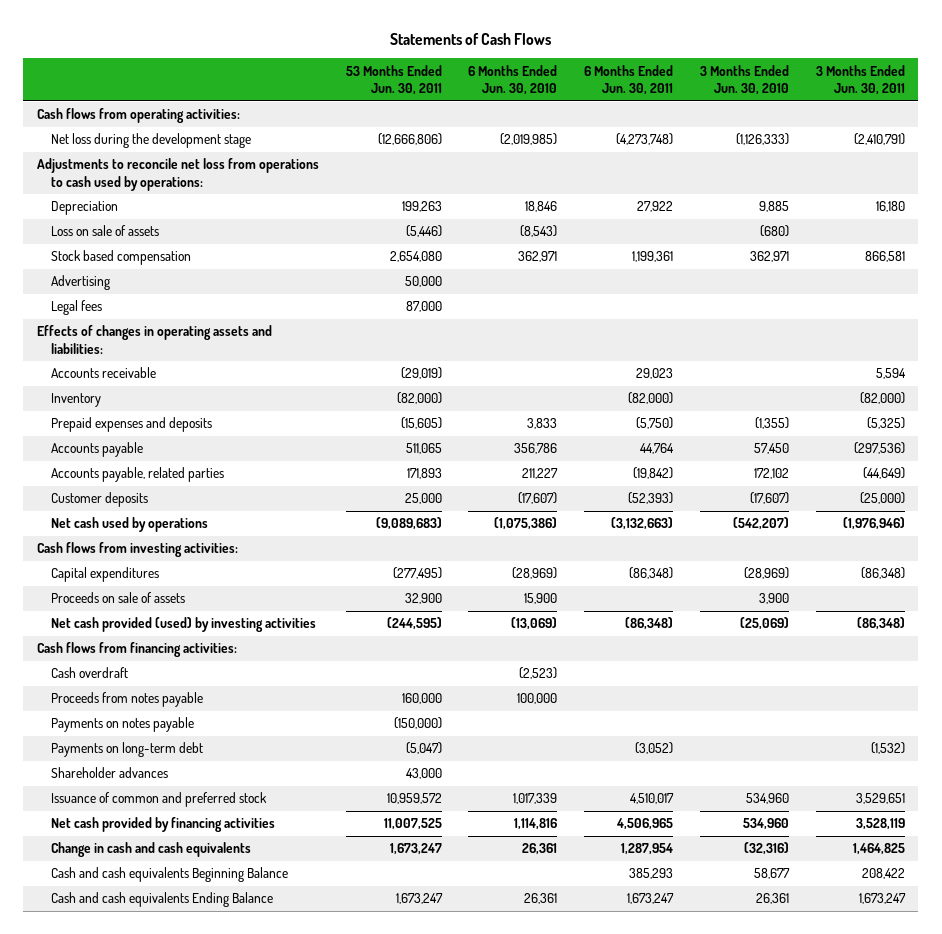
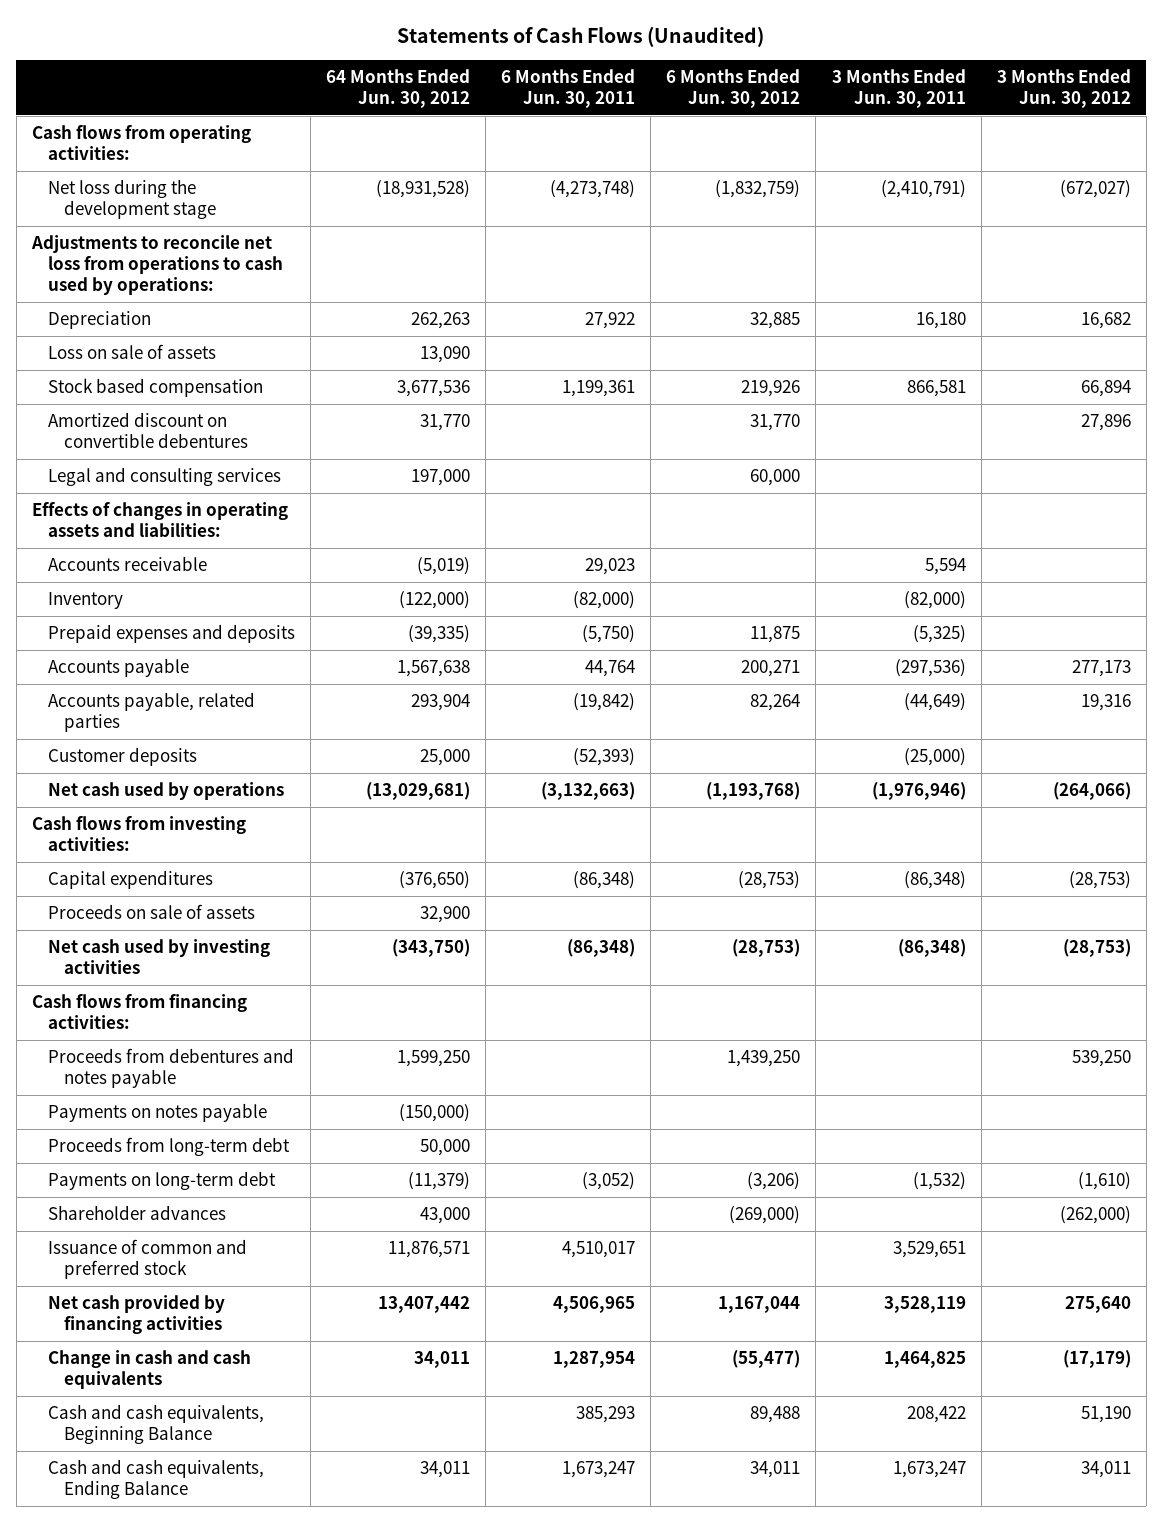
- Statements of Cash Flows
+ Statements of Cash Flows (Unaudited)
- | 53 Months Ended Jun. 30, 2011 | 6 Months Ended Jun. 30, 2010 | 6 Months Ended Jun. 30, 2011 | 3 Months Ended Jun. 30, 2010 | 3 Months Ended Jun. 30, 2011
+ | 64 Months Ended Jun. 30, 2012 | 6 Months Ended Jun. 30, 2011 | 6 Months Ended Jun. 30, 2012 | 3 Months Ended Jun. 30, 2011 | 3 Months Ended Jun. 30, 2012
- Advertising | 50,000 | | | |
- Legal fees | 87,000 | | | |
+ Amortized discount on convertible debentures | 31,770 | | 31,770 | | 27,896
+ Legal and consulting services | 197,000 | | 60,000 | |
- Net cash provided (used) by investing activities | (244,595) | (13,069) | (86,348) | (25,069) | (86,348)
+ Net cash used by investing activities | (343,750) | (86,348) | (28,753) | (86,348) | (28,753)
- Cash overdraft | | (2,523) | | |
- Proceeds from notes payable | 160,000 | 100,000 | | |
+ Proceeds from debentures and notes payable | 1,599,250 | | 1,439,250 | | 539,250
+ Proceeds from long-term debt | 50,000 | | | |
- Cash and cash equivalents Beginning Balance | | | 385,293 | 58,677 | 208,422
- Cash and cash equivalents Ending Balance | 1,673,247 | 26,361 | 1,673,247 | 26,361 | 1,673,247
+ Cash and cash equivalents, Beginning Balance | | 385,293 | 89,488 | 208,422 | 51,190
+ Cash and cash equivalents, Ending Balance | 34,011 | 1,673,247 | 34,011 | 1,673,247 | 34,011

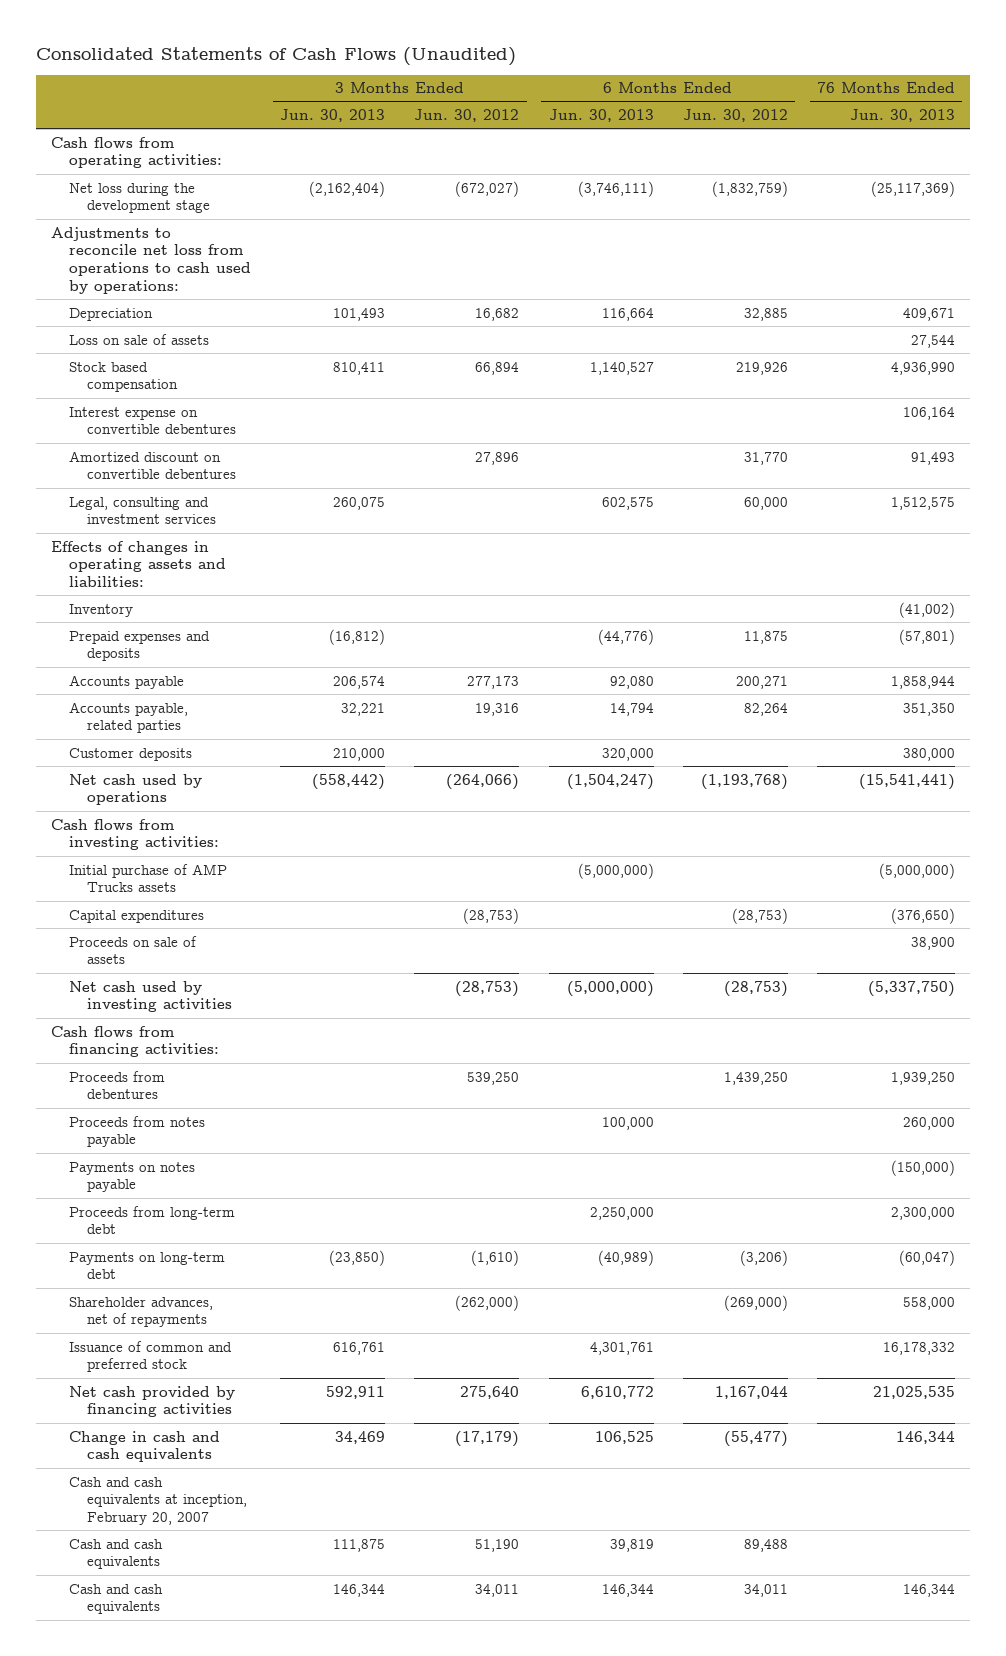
- Statements of Cash Flows (Unaudited)
+ Consolidated Statements of Cash Flows (Unaudited)
- | 64 Months Ended Jun. 30, 2012 | 6 Months Ended Jun. 30, 2011 | 6 Months Ended Jun. 30, 2012 | 3 Months Ended Jun. 30, 2011 | 3 Months Ended Jun. 30, 2012
+ | 3 Months Ended Jun. 30, 2013 | 3 Months Ended Jun. 30, 2012 | 6 Months Ended Jun. 30, 2013 | 6 Months Ended Jun. 30, 2012 | 76 Months Ended Jun. 30, 2013
+ Interest expense on convertible debentures | | | | | 106,164
- Legal and consulting services | 197,000 | | 60,000 | |
+ Legal, consulting and investment services | 260,075 | | 602,575 | 60,000 | 1,512,575
- Accounts receivable | (5,019) | 29,023 | | 5,594 |
+ Initial purchase of AMP Trucks assets | | | (5,000,000) | | (5,000,000)
- Proceeds from debentures and notes payable | 1,599,250 | | 1,439,250 | | 539,250
+ Proceeds from debentures | | 539,250 | | 1,439,250 | 1,939,250
+ Proceeds from notes payable | | | 100,000 | | 260,000
- Shareholder advances | 43,000 | | (269,000) | | (262,000)
+ Shareholder advances, net of repayments | | (262,000) | | (269,000) | 558,000
- Cash and cash equivalents, Beginning Balance | | 385,293 | 89,488 | 208,422 | 51,190
- Cash and cash equivalents, Ending Balance | 34,011 | 1,673,247 | 34,011 | 1,673,247 | 34,011
+ Cash and cash equivalents at inception, February 20, 2007
+ Cash and cash equivalents | 111,875 | 51,190 | 39,819 | 89,488 |
+ Cash and cash equivalents | 146,344 | 34,011 | 146,344 | 34,011 | 146,344

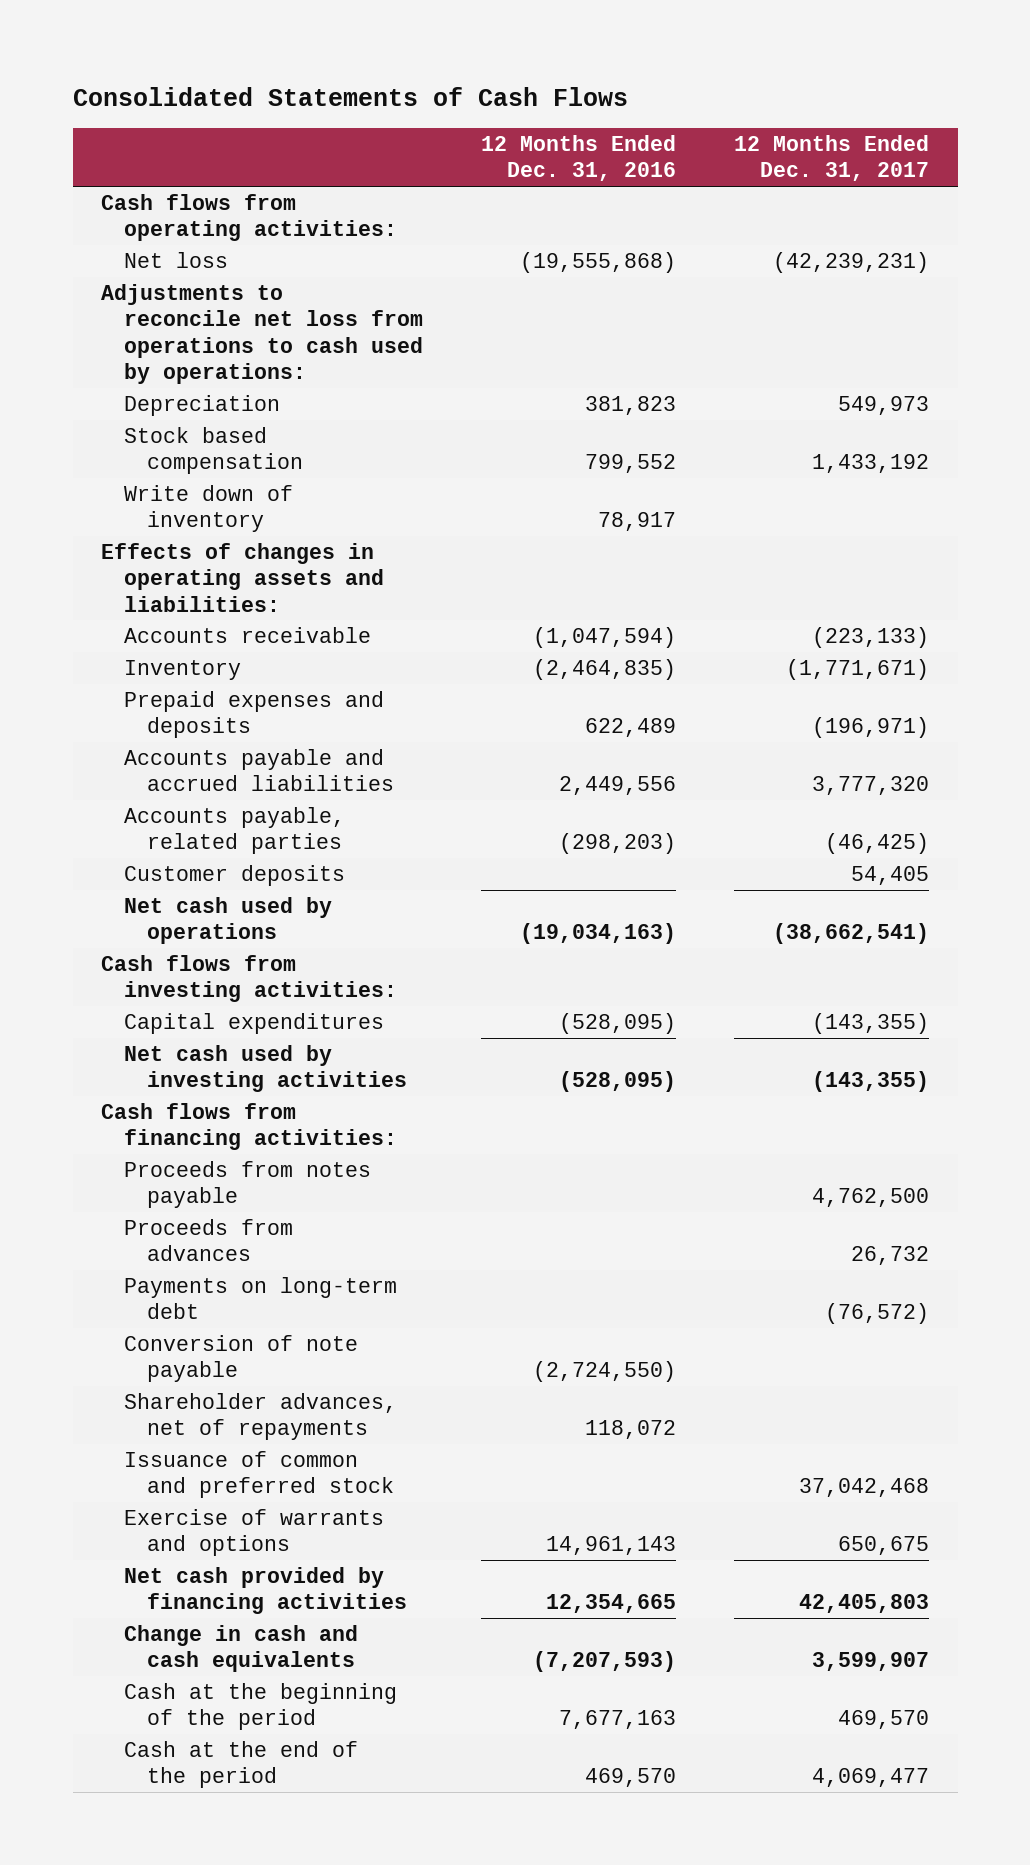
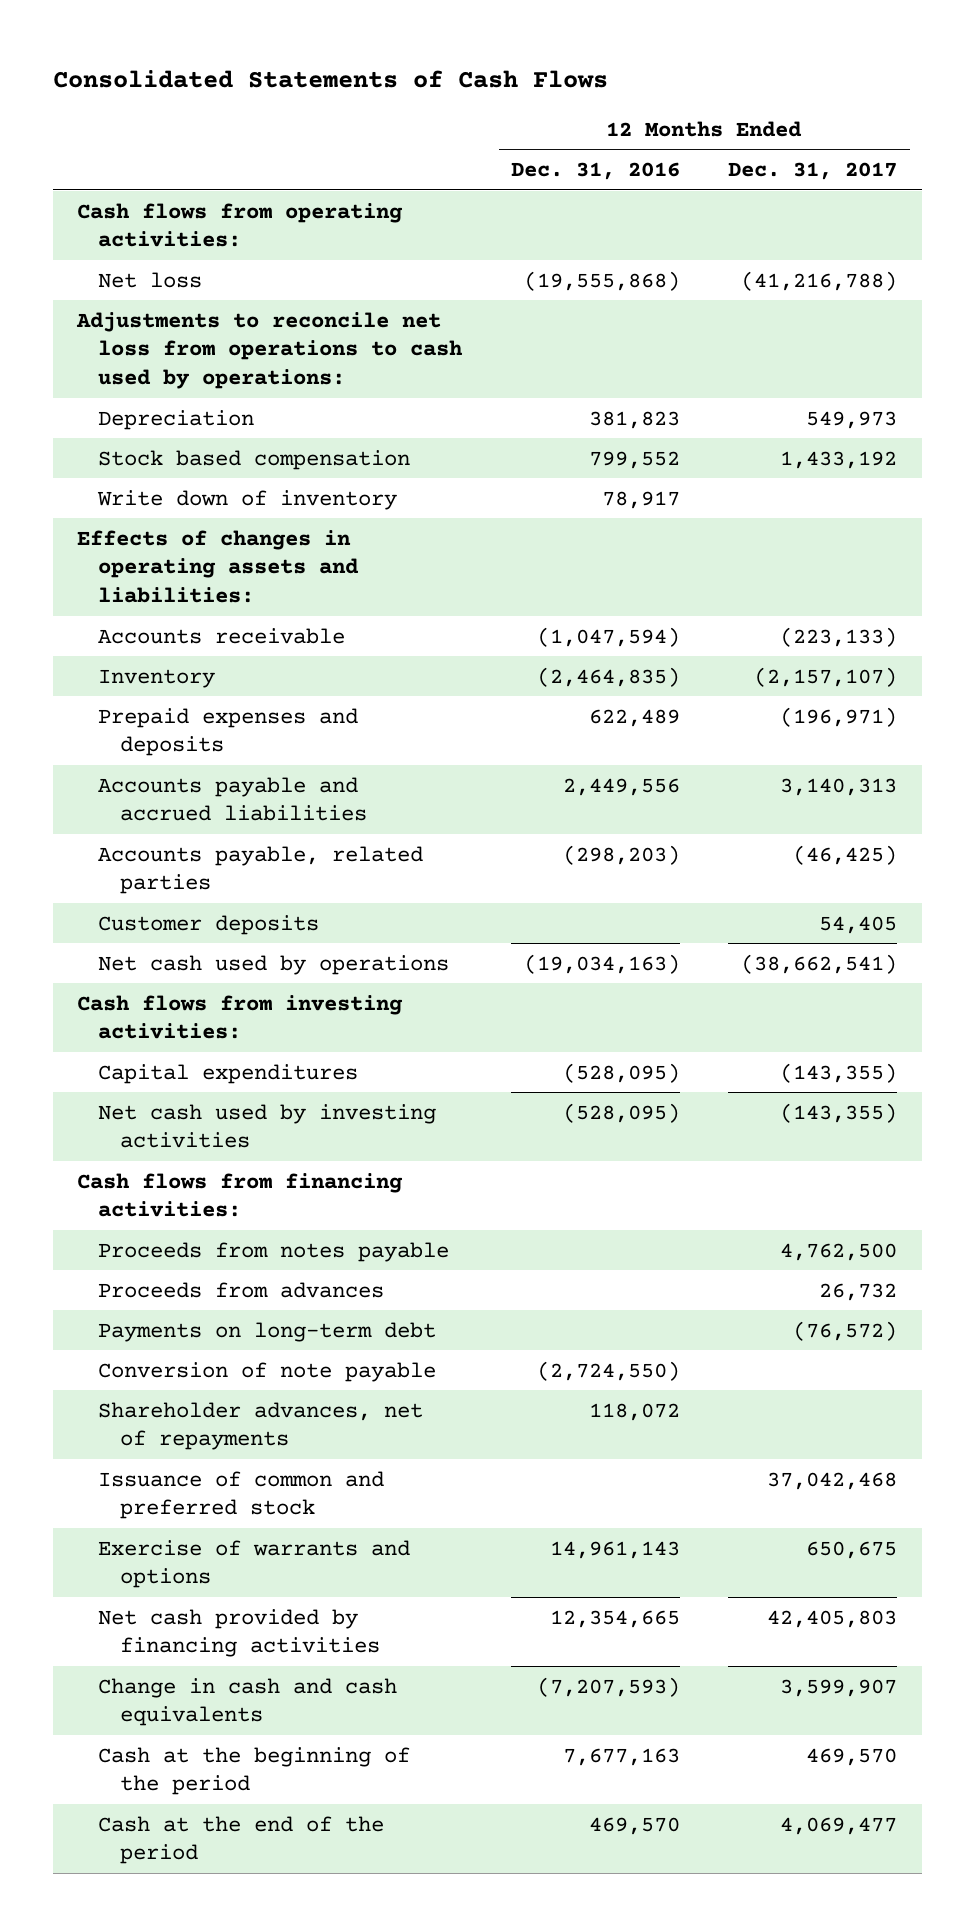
- Net loss | (19,555,868) | (42,239,231)
+ Net loss | (19,555,868) | (41,216,788)
- Inventory | (2,464,835) | (1,771,671)
+ Inventory | (2,464,835) | (2,157,107)
- Accounts payable and accrued liabilities | 2,449,556 | 3,777,320
+ Accounts payable and accrued liabilities | 2,449,556 | 3,140,313

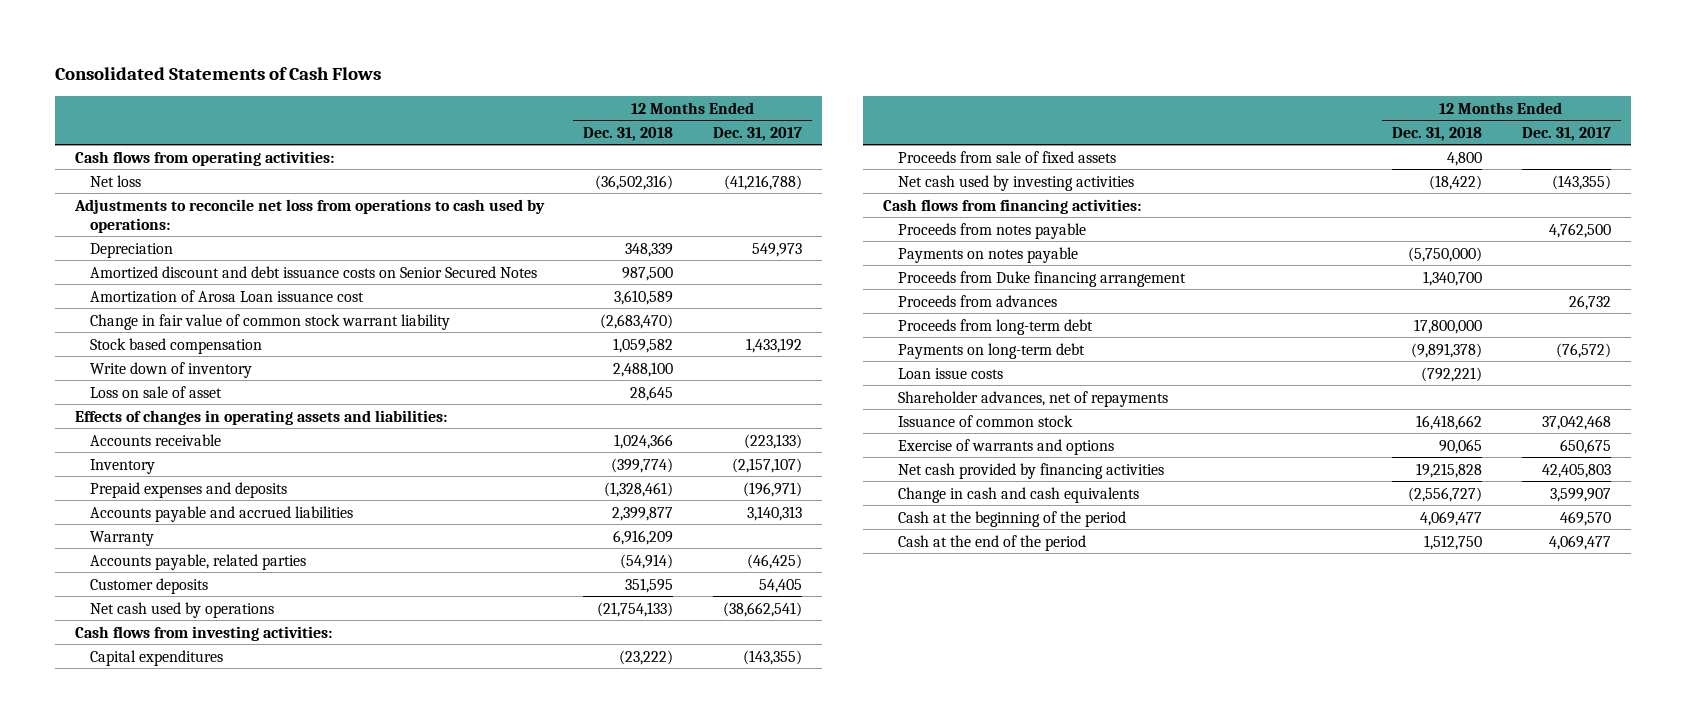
- | 12 Months Ended Dec. 31, 2016 | 12 Months Ended Dec. 31, 2017
+ | 12 Months Ended Dec. 31, 2018 | 12 Months Ended Dec. 31, 2017
+ Amortized discount and debt issuance costs on Senior Secured Notes | 987,500 |
+ Amortization of Arosa Loan issuance cost | 3,610,589 |
+ Change in fair value of common stock warrant liability | (2,683,470) |
+ Loss on sale of asset | 28,645 |
+ Warranty | 6,916,209 |
+ Proceeds from sale of fixed assets | 4,800 |
+ Payments on notes payable | (5,750,000) |
+ Proceeds from Duke financing arrangement | 1,340,700 |
+ Proceeds from long-term debt | 17,800,000 |
- Conversion of note payable | (2,724,550) |
+ Loan issue costs | (792,221) |
- Issuance of common and preferred stock | | 37,042,468
+ Issuance of common stock | 16,418,662 | 37,042,468

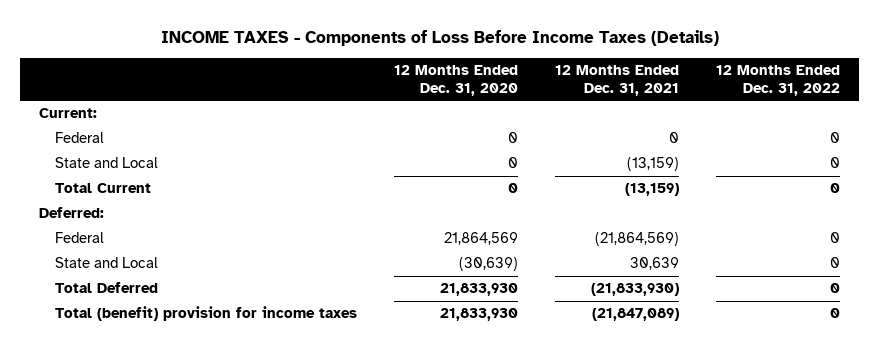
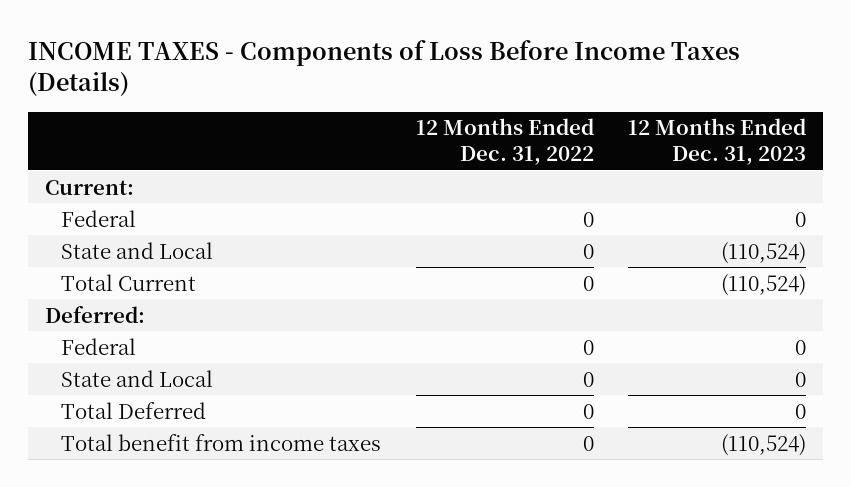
- | 12 Months Ended Dec. 31, 2020 | 12 Months Ended Dec. 31, 2021 | 12 Months Ended Dec. 31, 2022
+ | 12 Months Ended Dec. 31, 2022 | 12 Months Ended Dec. 31, 2023
- Total (benefit) provision for income taxes | 21,833,930 | (21,847,089) | 0
+ Total benefit from income taxes | 0 | (110,524)

